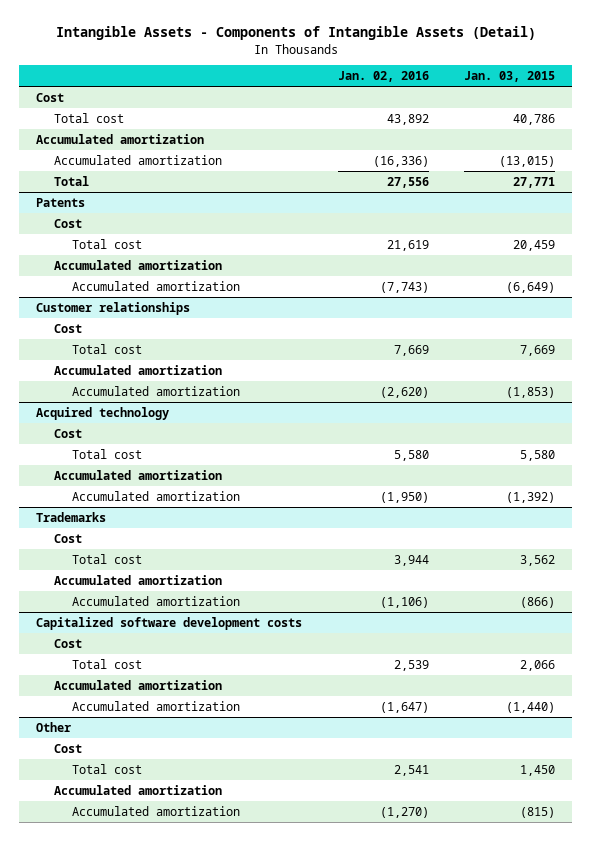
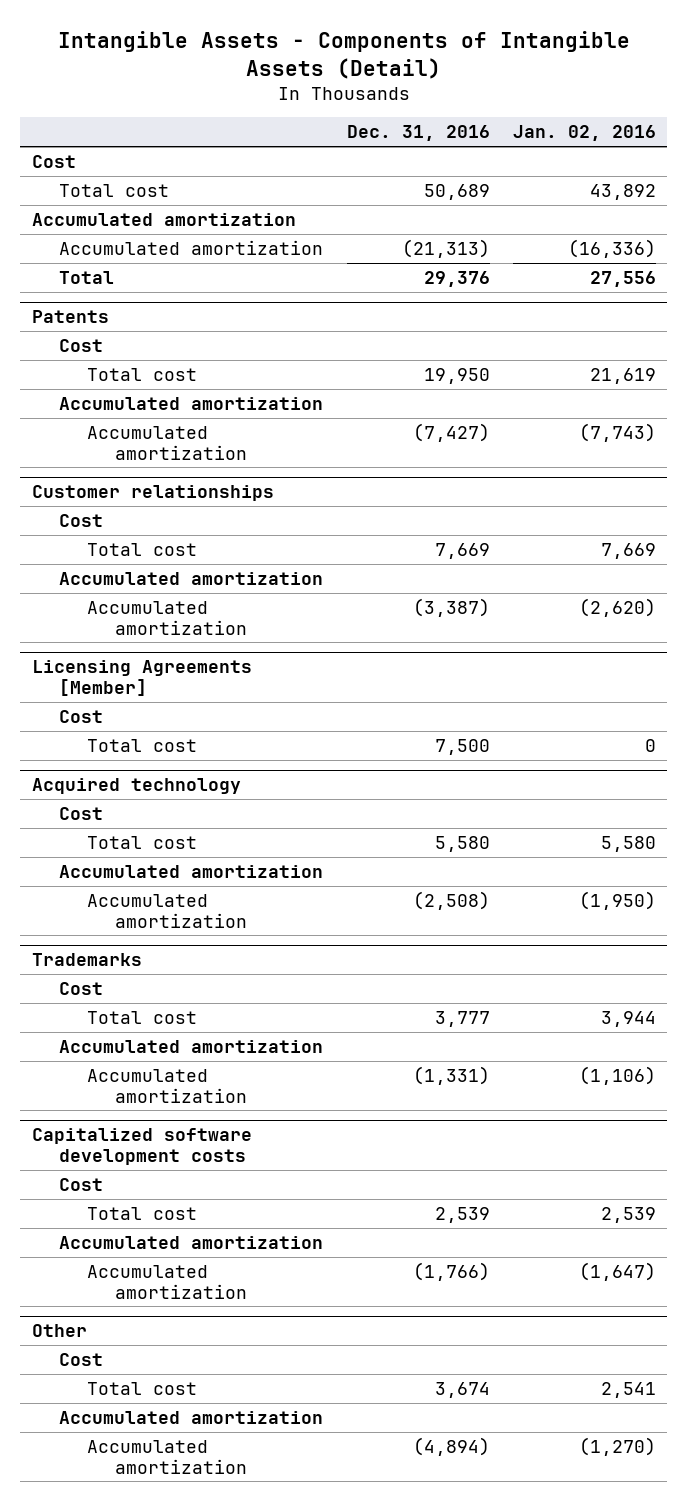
- | Jan. 02, 2016 | Jan. 03, 2015
+ | Dec. 31, 2016 | Jan. 02, 2016
+ Licensing Agreements [Member]
+ Cost
+ Total cost | 7,500 | 0

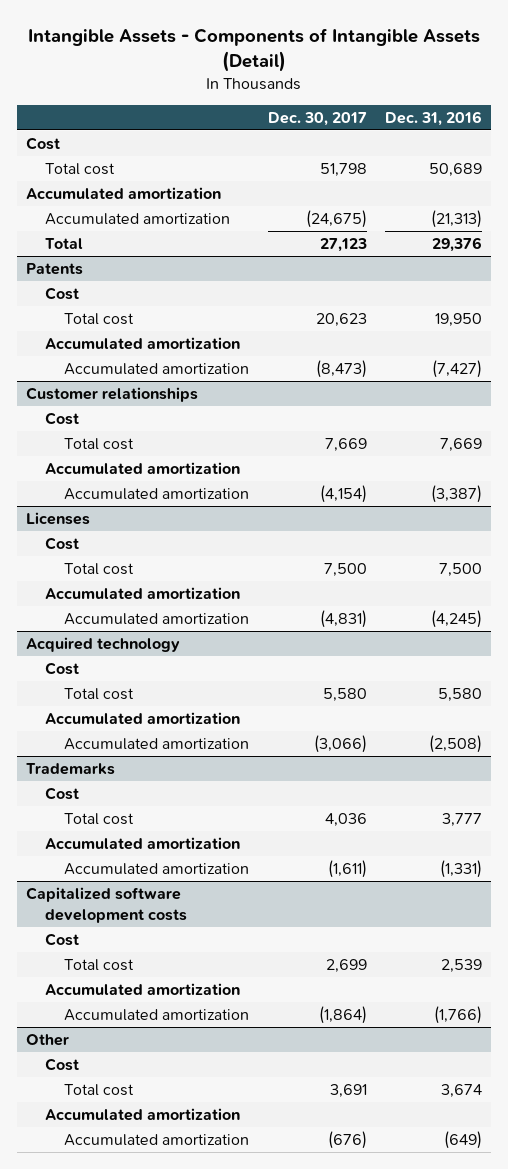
- | Dec. 31, 2016 | Jan. 02, 2016
+ | Dec. 30, 2017 | Dec. 31, 2016
- Licensing Agreements [Member]
+ Licenses
+ Accumulated amortization
+ Accumulated amortization | (4,831) | (4,245)
@ Other
- Accumulated amortization | (4,894) | (1,270)
+ Accumulated amortization | (676) | (649)

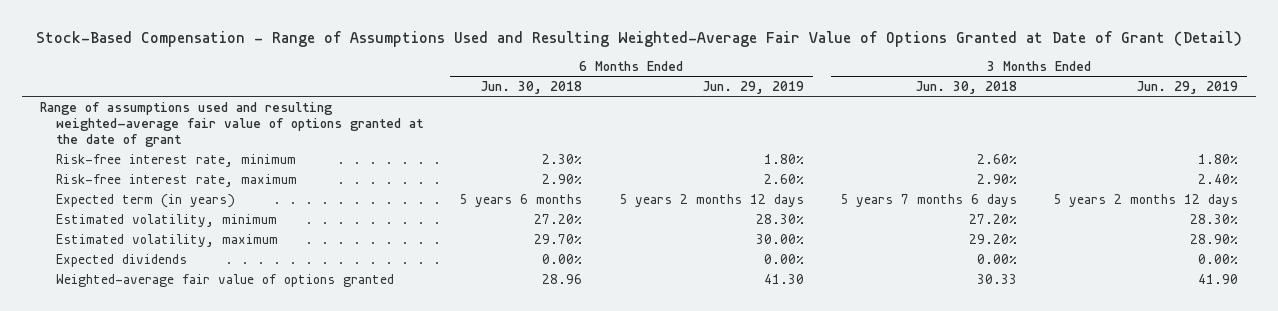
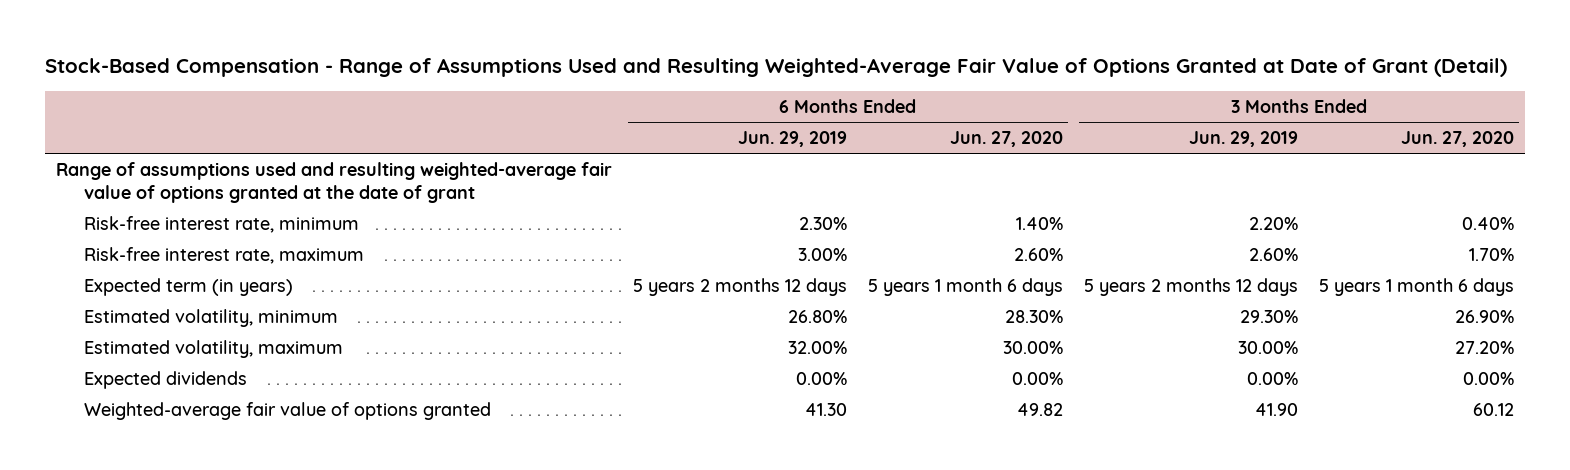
- | 6 Months Ended Jun. 30, 2018 | 6 Months Ended Jun. 29, 2019 | 3 Months Ended Jun. 30, 2018 | 3 Months Ended Jun. 29, 2019
+ | 6 Months Ended Jun. 29, 2019 | 6 Months Ended Jun. 27, 2020 | 3 Months Ended Jun. 29, 2019 | 3 Months Ended Jun. 27, 2020
- Risk-free interest rate, minimum | 2.30% | 1.80% | 2.60% | 1.80%
- Risk-free interest rate, maximum | 2.90% | 2.60% | 2.90% | 2.40%
+ Risk-free interest rate, minimum | 2.30% | 1.40% | 2.20% | 0.40%
+ Risk-free interest rate, maximum | 3.00% | 2.60% | 2.60% | 1.70%
- Estimated volatility, minimum | 27.20% | 28.30% | 27.20% | 28.30%
- Estimated volatility, maximum | 29.70% | 30.00% | 29.20% | 28.90%
+ Estimated volatility, minimum | 26.80% | 28.30% | 29.30% | 26.90%
+ Estimated volatility, maximum | 32.00% | 30.00% | 30.00% | 27.20%

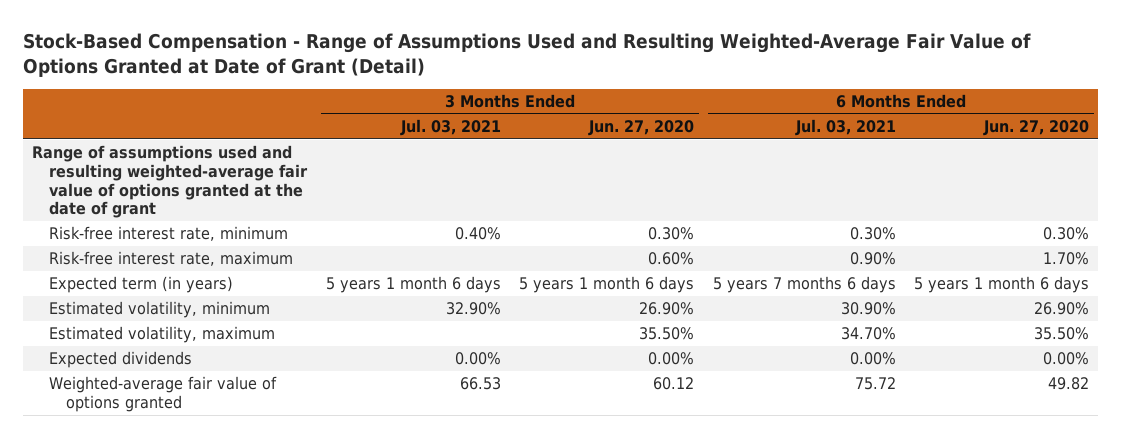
- | 6 Months Ended Jun. 29, 2019 | 6 Months Ended Jun. 27, 2020 | 3 Months Ended Jun. 29, 2019 | 3 Months Ended Jun. 27, 2020
+ | 3 Months Ended Jul. 03, 2021 | 3 Months Ended Jun. 27, 2020 | 6 Months Ended Jul. 03, 2021 | 6 Months Ended Jun. 27, 2020
- Risk-free interest rate, minimum | 2.30% | 1.40% | 2.20% | 0.40%
- Risk-free interest rate, maximum | 3.00% | 2.60% | 2.60% | 1.70%
+ Risk-free interest rate, minimum | 0.40% | 0.30% | 0.30% | 0.30%
+ Risk-free interest rate, maximum | | 0.60% | 0.90% | 1.70%
- Estimated volatility, minimum | 26.80% | 28.30% | 29.30% | 26.90%
- Estimated volatility, maximum | 32.00% | 30.00% | 30.00% | 27.20%
+ Estimated volatility, minimum | 32.90% | 26.90% | 30.90% | 26.90%
+ Estimated volatility, maximum | | 35.50% | 34.70% | 35.50%

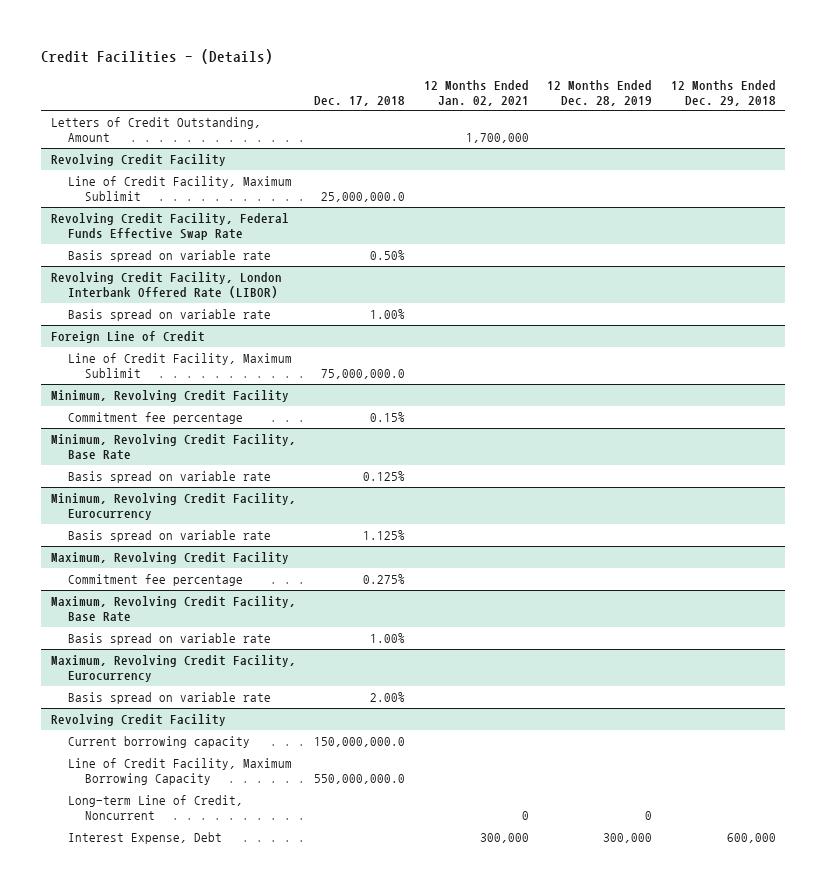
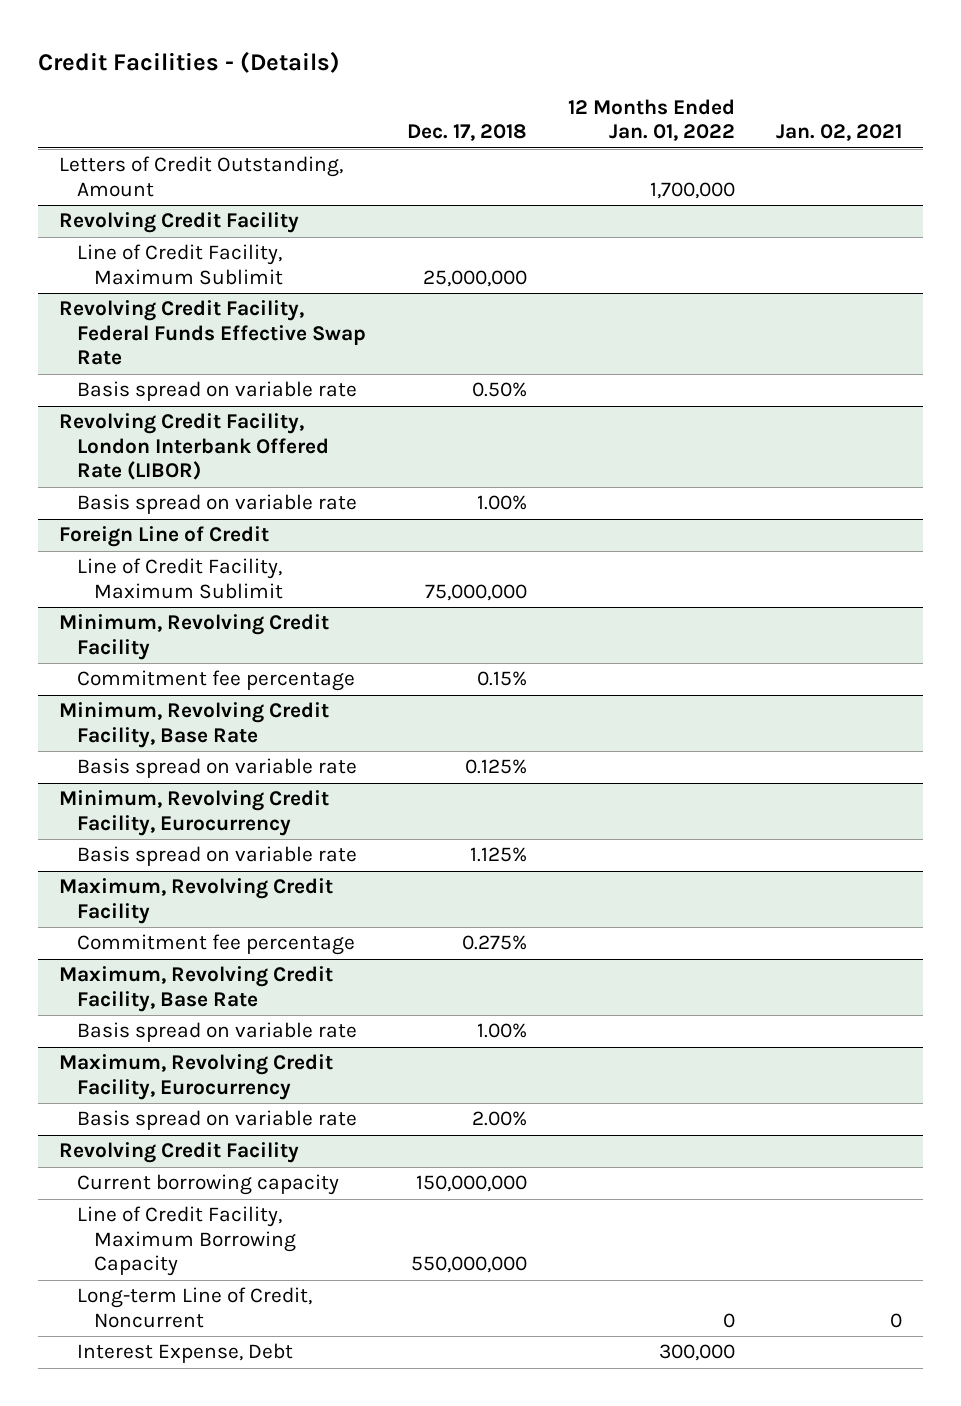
- | Dec. 17, 2018 | 12 Months Ended Jan. 02, 2021 | 12 Months Ended Dec. 28, 2019 | 12 Months Ended Dec. 29, 2018
+ | Dec. 17, 2018 | 12 Months Ended Jan. 01, 2022 | Jan. 02, 2021
@ Revolving Credit Facility
- Line of Credit Facility, Maximum Sublimit | 25,000,000.0 | | |
+ Line of Credit Facility, Maximum Sublimit | 25,000,000 | |
@ Foreign Line of Credit
- Line of Credit Facility, Maximum Sublimit | 75,000,000.0 | | |
+ Line of Credit Facility, Maximum Sublimit | 75,000,000 | |
@ Revolving Credit Facility
- Current borrowing capacity | 150,000,000.0 | | |
- Line of Credit Facility, Maximum Borrowing Capacity | 550,000,000.0 | | |
+ Current borrowing capacity | 150,000,000 | |
+ Line of Credit Facility, Maximum Borrowing Capacity | 550,000,000 | |

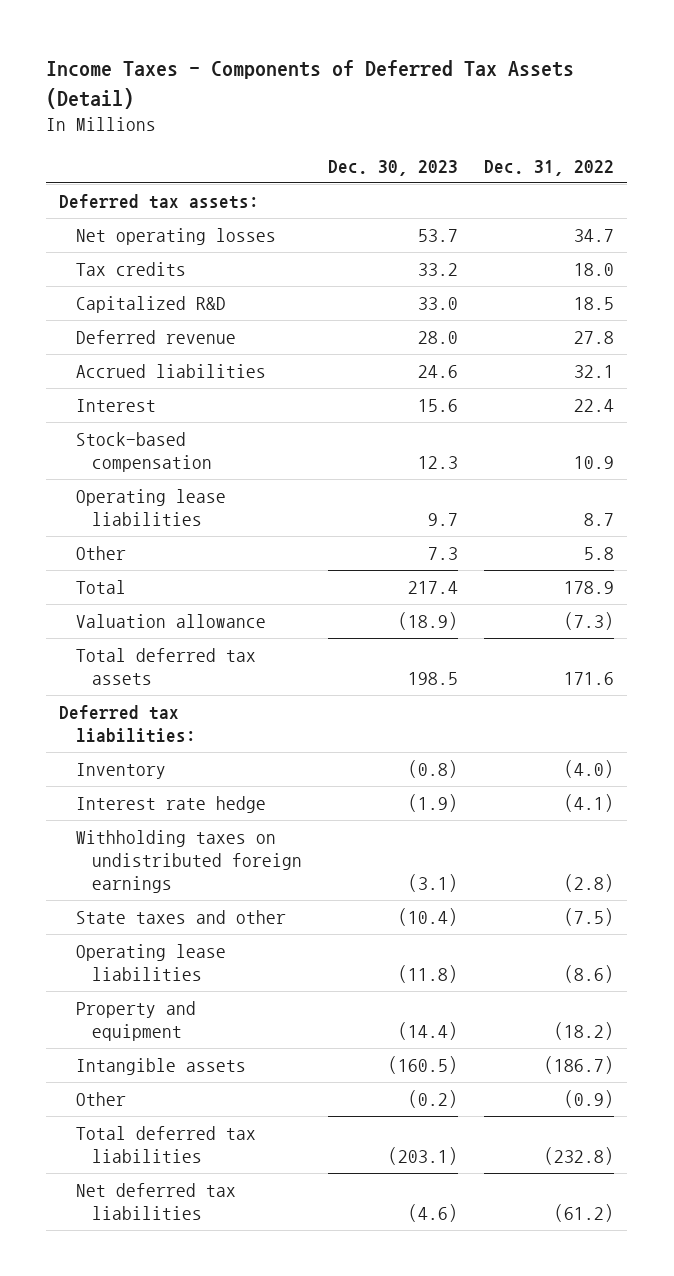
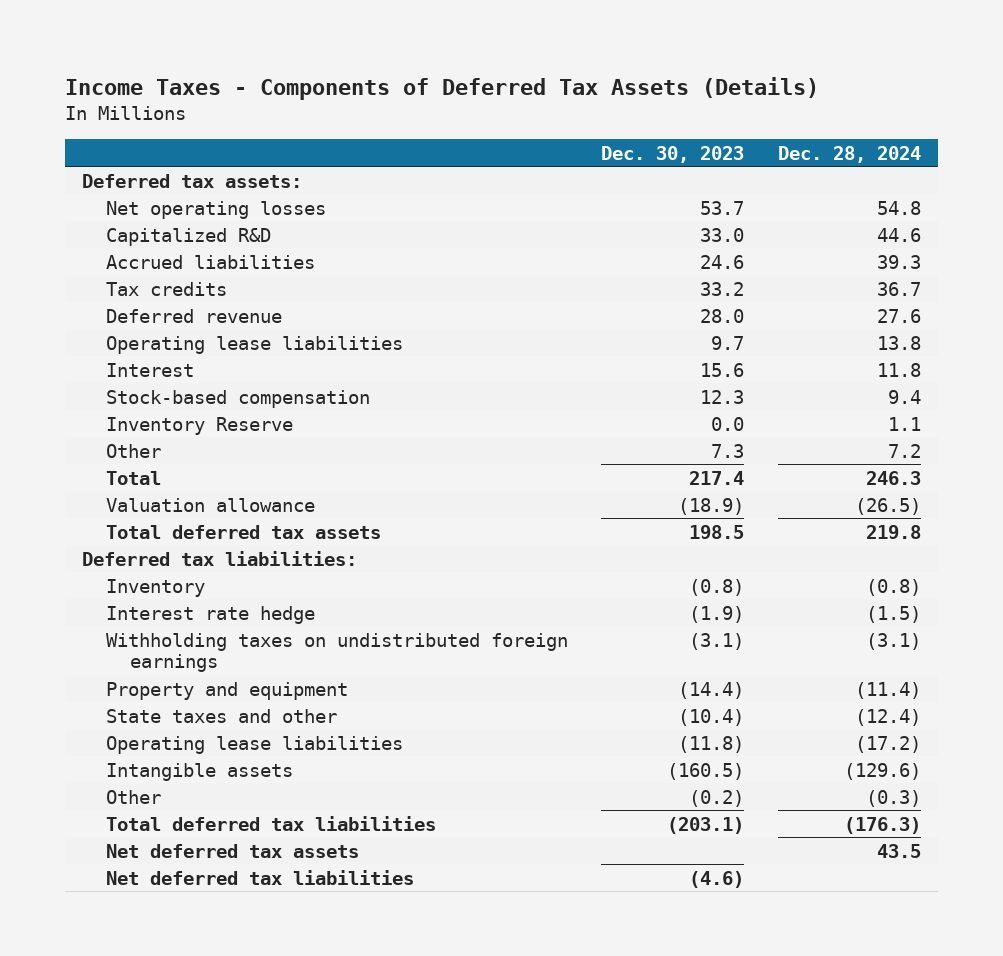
- Income Taxes - Components of Deferred Tax Assets (Detail)
+ Income Taxes - Components of Deferred Tax Assets (Details)
- | Dec. 30, 2023 | Dec. 31, 2022
+ | Dec. 30, 2023 | Dec. 28, 2024
moved down: Tax credits | 33.2 | 36.7
moved down: Deferred revenue | 28.0 | 27.6
moved up: Operating lease liabilities | 9.7 | 13.8
+ Inventory Reserve | 0.0 | 1.1
moved up: Property and equipment | (14.4) | (11.4)
+ Net deferred tax assets | | 43.5

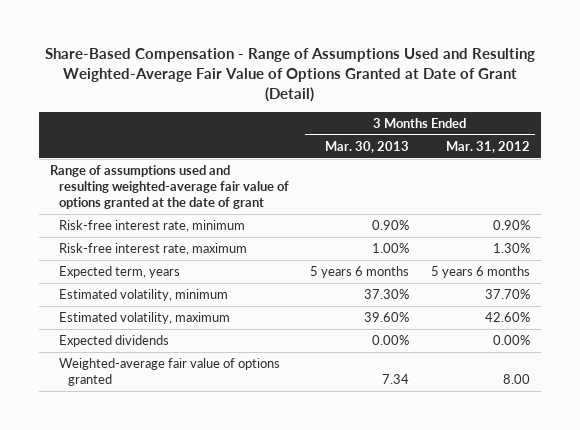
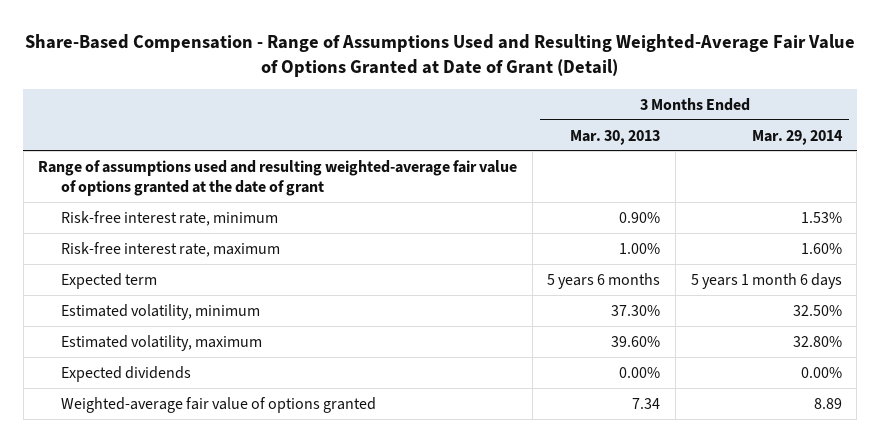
- | 3 Months Ended Mar. 30, 2013 | 3 Months Ended Mar. 31, 2012
+ | 3 Months Ended Mar. 30, 2013 | 3 Months Ended Mar. 29, 2014
- Expected term, years | 5 years 6 months | 5 years 6 months
+ Expected term | 5 years 6 months | 5 years 1 month 6 days

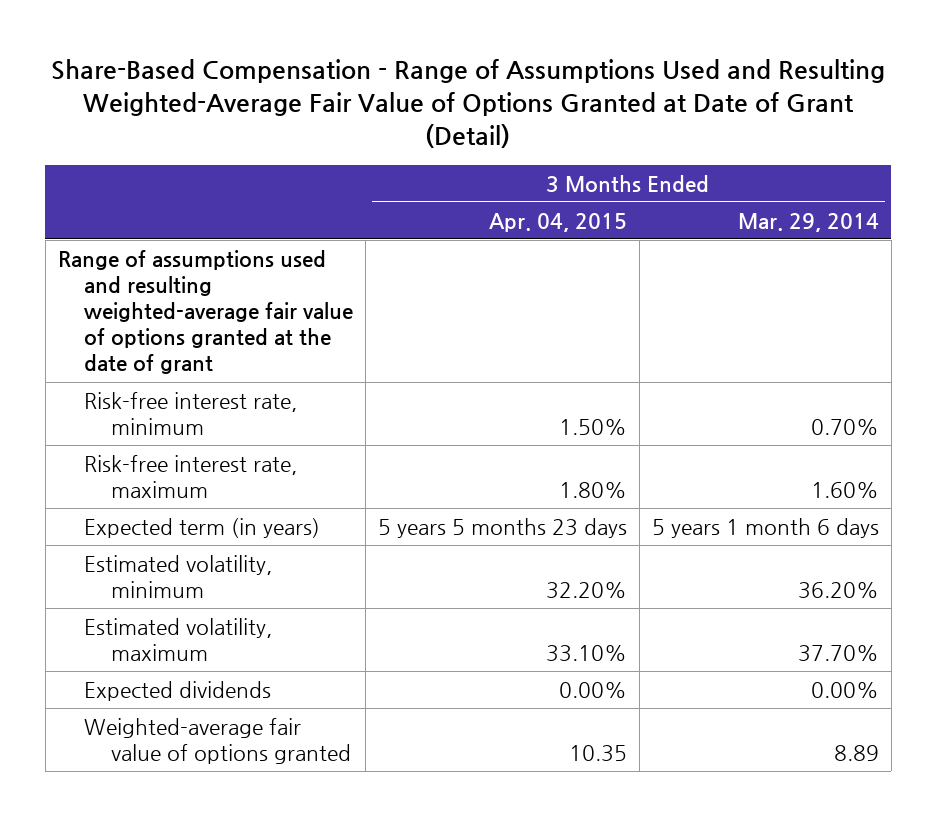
- | 3 Months Ended Mar. 30, 2013 | 3 Months Ended Mar. 29, 2014
+ | 3 Months Ended Apr. 04, 2015 | 3 Months Ended Mar. 29, 2014
- Risk-free interest rate, minimum | 0.90% | 1.53%
+ Risk-free interest rate, minimum | 1.50% | 0.70%
- Expected term | 5 years 6 months | 5 years 1 month 6 days
- Estimated volatility, minimum | 37.30% | 32.50%
- Estimated volatility, maximum | 39.60% | 32.80%
+ Expected term (in years) | 5 years 5 months 23 days | 5 years 1 month 6 days
+ Estimated volatility, minimum | 32.20% | 36.20%
+ Estimated volatility, maximum | 33.10% | 37.70%

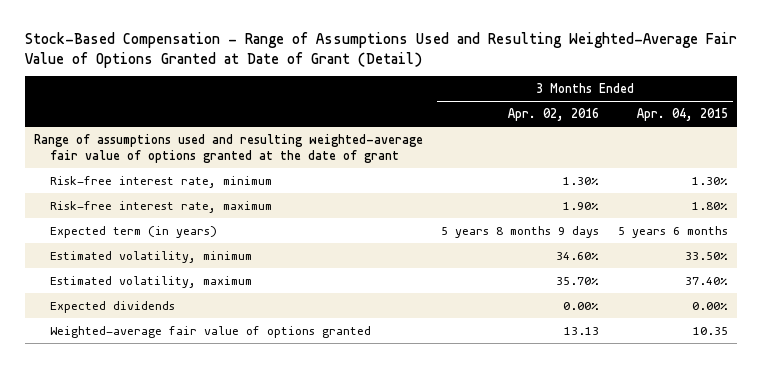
- Share-Based Compensation - Range of Assumptions Used and Resulting Weighted-Average Fair Value of Options Granted at Date of Grant (Detail)
+ Stock-Based Compensation - Range of Assumptions Used and Resulting Weighted-Average Fair Value of Options Granted at Date of Grant (Detail)
- | 3 Months Ended Apr. 04, 2015 | 3 Months Ended Mar. 29, 2014
+ | 3 Months Ended Apr. 02, 2016 | 3 Months Ended Apr. 04, 2015
- Risk-free interest rate, minimum | 1.50% | 0.70%
+ Risk-free interest rate, minimum | 1.30% | 1.30%
- Expected term (in years) | 5 years 5 months 23 days | 5 years 1 month 6 days
- Estimated volatility, minimum | 32.20% | 36.20%
- Estimated volatility, maximum | 33.10% | 37.70%
+ Expected term (in years) | 5 years 8 months 9 days | 5 years 6 months
+ Estimated volatility, minimum | 34.60% | 33.50%
+ Estimated volatility, maximum | 35.70% | 37.40%

